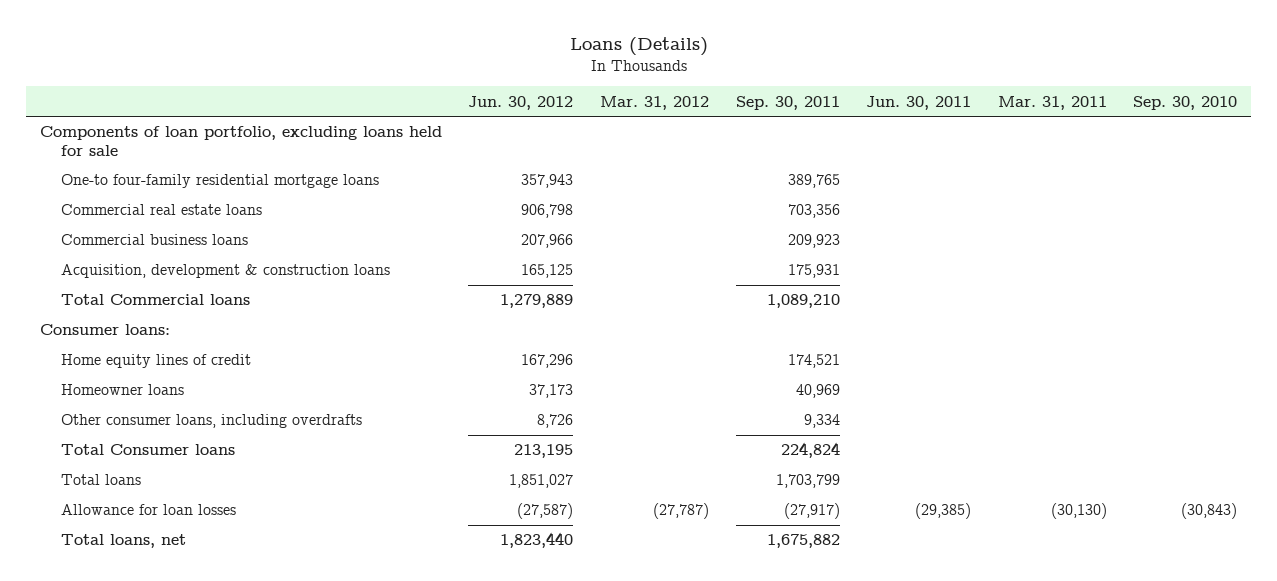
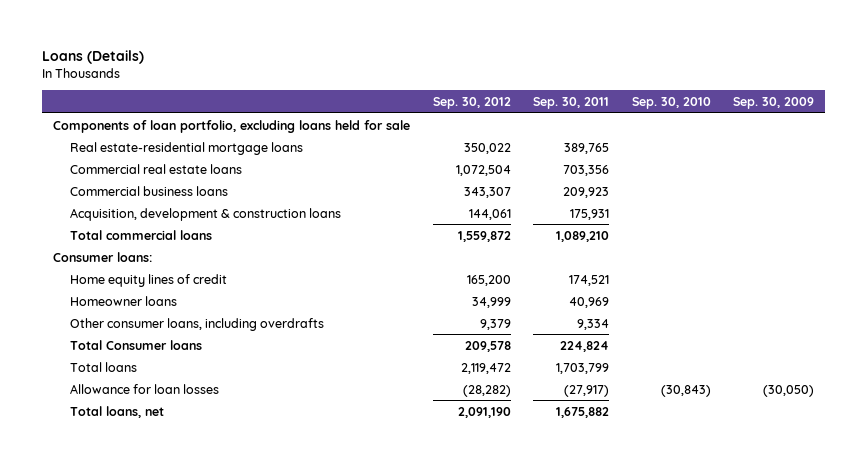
- | Jun. 30, 2012 | Mar. 31, 2012 | Sep. 30, 2011 | Jun. 30, 2011 | Mar. 31, 2011 | Sep. 30, 2010
+ | Sep. 30, 2012 | Sep. 30, 2011 | Sep. 30, 2010 | Sep. 30, 2009
- One-to four-family residential mortgage loans | 357,943 | | 389,765 | | |
+ Real estate-residential mortgage loans | 350,022 | 389,765 | |
- Total Commercial loans | 1,279,889 | | 1,089,210 | | |
+ Total commercial loans | 1,559,872 | 1,089,210 | |

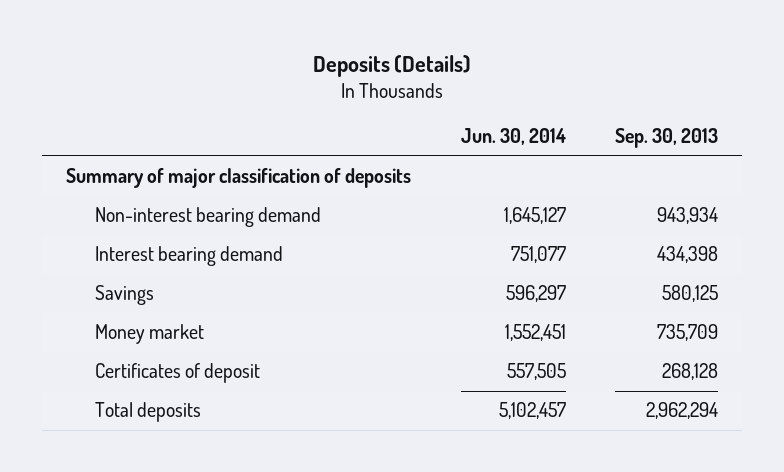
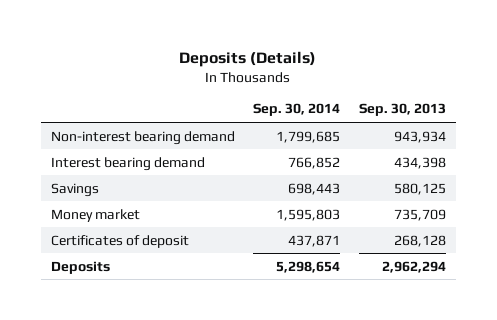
- | Jun. 30, 2014 | Sep. 30, 2013
+ | Sep. 30, 2014 | Sep. 30, 2013
- Summary of major classification of deposits
- Total deposits | 5,102,457 | 2,962,294
+ Deposits | 5,298,654 | 2,962,294

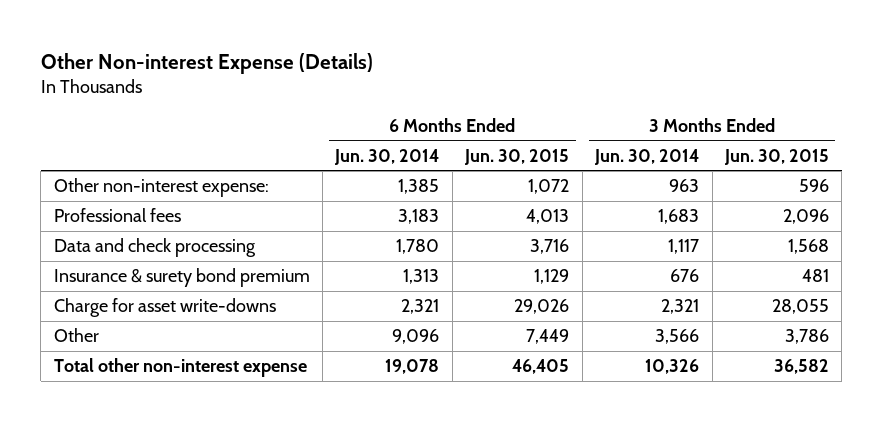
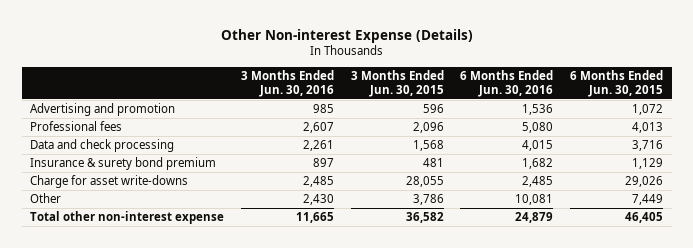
- | 6 Months Ended Jun. 30, 2014 | 6 Months Ended Jun. 30, 2015 | 3 Months Ended Jun. 30, 2014 | 3 Months Ended Jun. 30, 2015
+ | 3 Months Ended Jun. 30, 2016 | 3 Months Ended Jun. 30, 2015 | 6 Months Ended Jun. 30, 2016 | 6 Months Ended Jun. 30, 2015
- Other non-interest expense: | 1,385 | 1,072 | 963 | 596
+ Advertising and promotion | 985 | 596 | 1,536 | 1,072

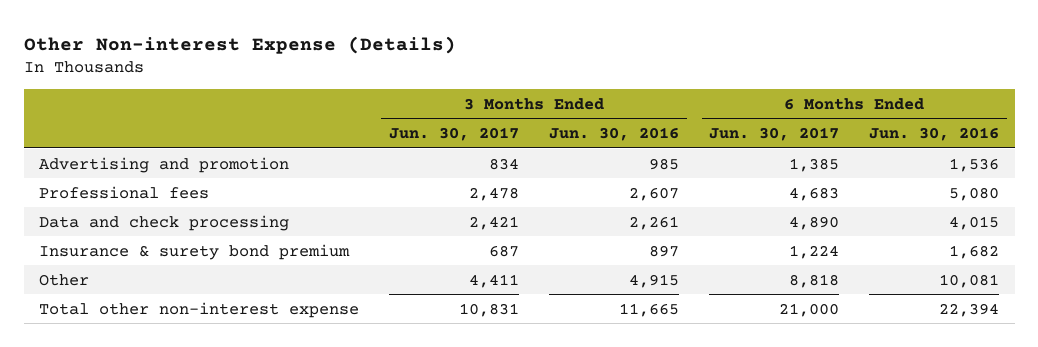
- | 3 Months Ended Jun. 30, 2016 | 3 Months Ended Jun. 30, 2015 | 6 Months Ended Jun. 30, 2016 | 6 Months Ended Jun. 30, 2015
+ | 3 Months Ended Jun. 30, 2017 | 3 Months Ended Jun. 30, 2016 | 6 Months Ended Jun. 30, 2017 | 6 Months Ended Jun. 30, 2016
- Charge for asset write-downs | 2,485 | 28,055 | 2,485 | 29,026
- Other | 2,430 | 3,786 | 10,081 | 7,449
- Total other non-interest expense | 11,665 | 36,582 | 24,879 | 46,405
+ Other | 4,411 | 4,915 | 8,818 | 10,081
+ Total other non-interest expense | 10,831 | 11,665 | 21,000 | 22,394

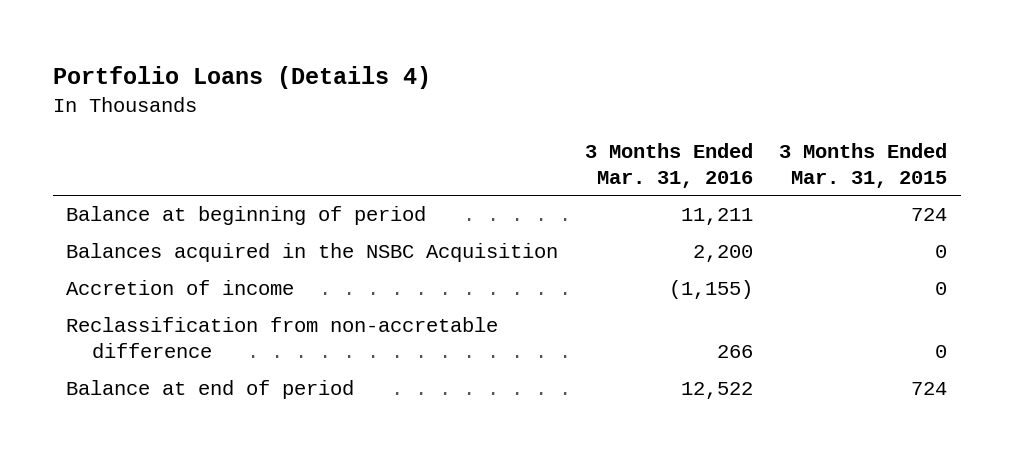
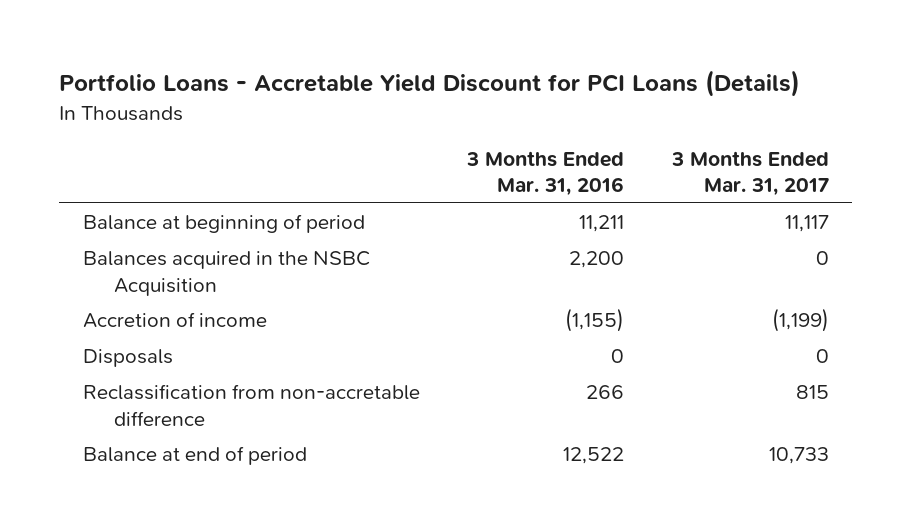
- Portfolio Loans (Details 4)
+ Portfolio Loans - Accretable Yield Discount for PCI Loans (Details)
- | 3 Months Ended Mar. 31, 2016 | 3 Months Ended Mar. 31, 2015
+ | 3 Months Ended Mar. 31, 2016 | 3 Months Ended Mar. 31, 2017
+ Disposals | 0 | 0

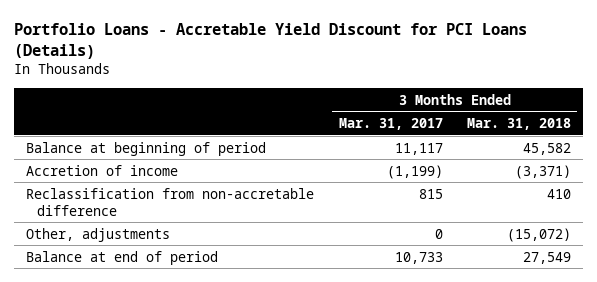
- | 3 Months Ended Mar. 31, 2016 | 3 Months Ended Mar. 31, 2017
+ | 3 Months Ended Mar. 31, 2017 | 3 Months Ended Mar. 31, 2018
- Balances acquired in the NSBC Acquisition | 2,200 | 0
- Disposals | 0 | 0
+ Other, adjustments | 0 | (15,072)

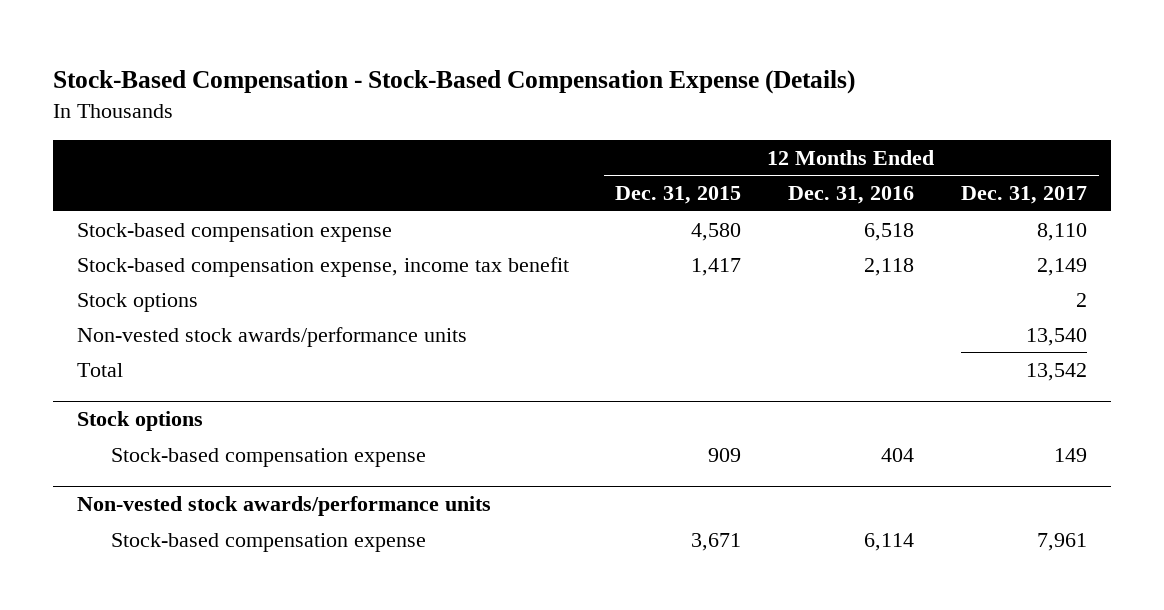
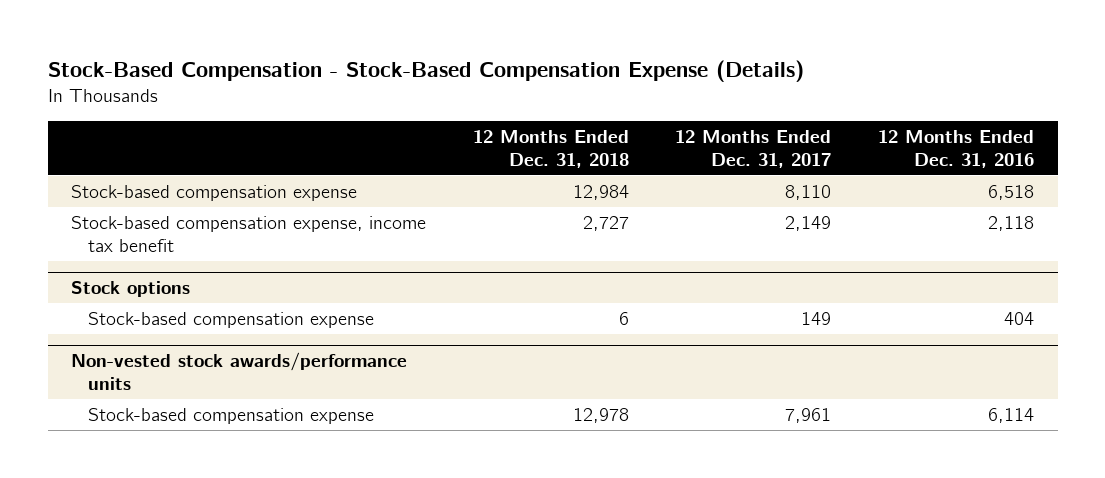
- | 12 Months Ended Dec. 31, 2015 | 12 Months Ended Dec. 31, 2016 | 12 Months Ended Dec. 31, 2017
+ | 12 Months Ended Dec. 31, 2018 | 12 Months Ended Dec. 31, 2017 | 12 Months Ended Dec. 31, 2016
- Stock options | | | 2
- Non-vested stock awards/performance units | | | 13,540
- Total | | | 13,542

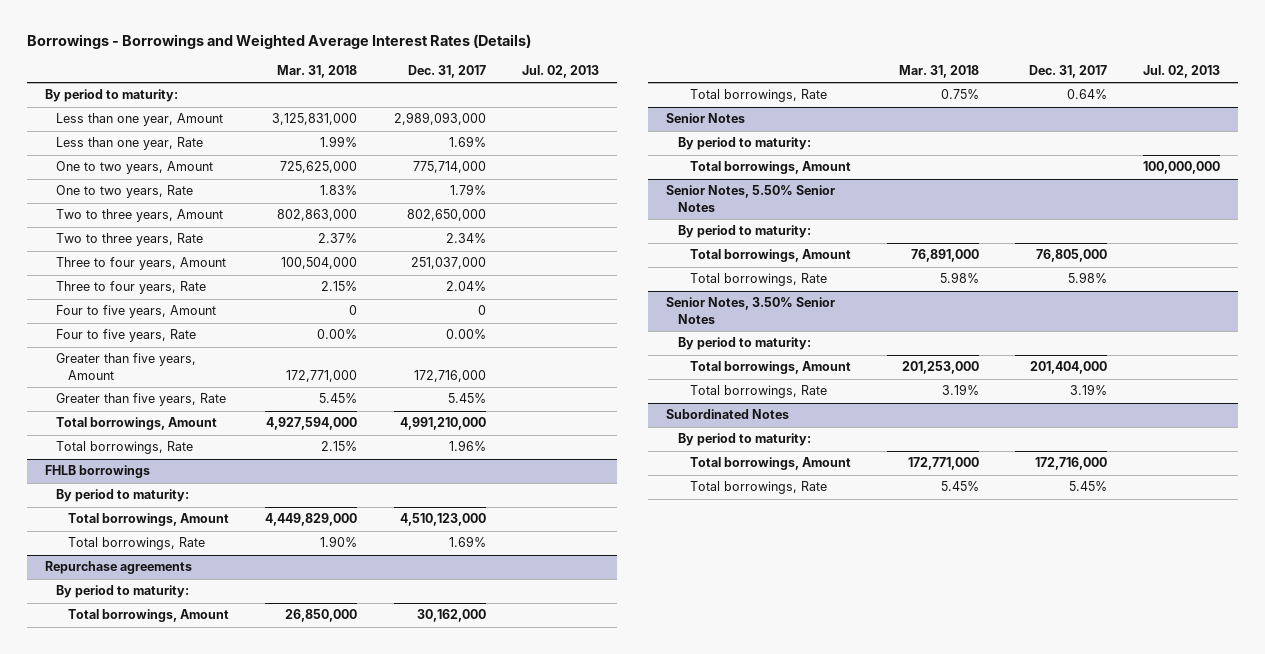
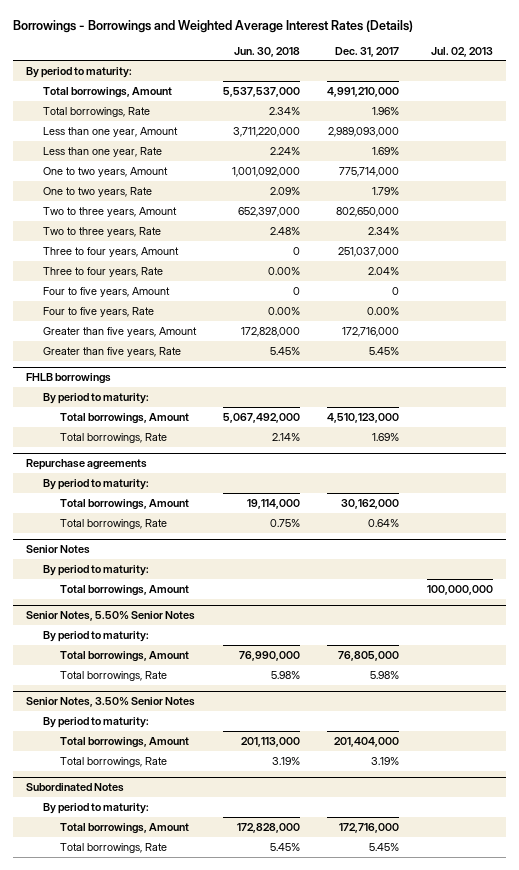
- | Mar. 31, 2018 | Dec. 31, 2017 | Jul. 02, 2013
+ | Jun. 30, 2018 | Dec. 31, 2017 | Jul. 02, 2013
moved up: Total borrowings, Amount | 5,537,537,000 | 4,991,210,000 |
moved up: Total borrowings, Rate | 2.34% | 1.96% |

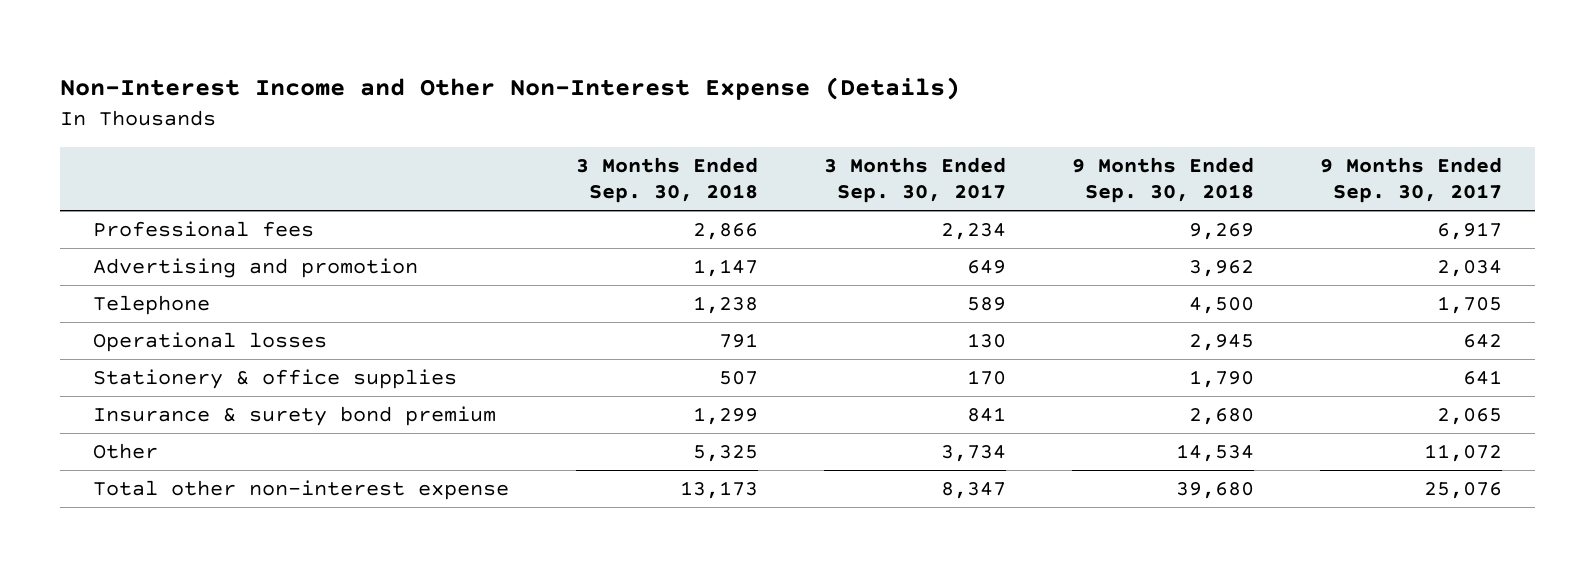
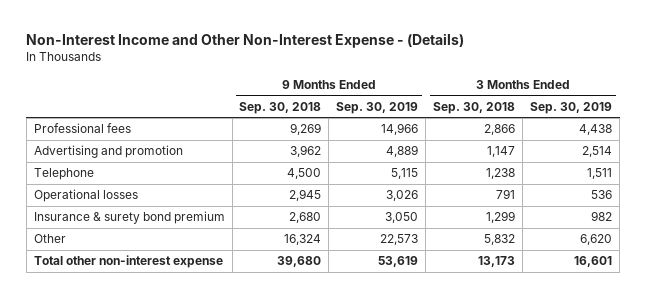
- Non-Interest Income and Other Non-Interest Expense (Details)
+ Non-Interest Income and Other Non-Interest Expense - (Details)
- | 3 Months Ended Sep. 30, 2018 | 3 Months Ended Sep. 30, 2017 | 9 Months Ended Sep. 30, 2018 | 9 Months Ended Sep. 30, 2017
+ | 9 Months Ended Sep. 30, 2018 | 9 Months Ended Sep. 30, 2019 | 3 Months Ended Sep. 30, 2018 | 3 Months Ended Sep. 30, 2019
- Stationery & office supplies | 507 | 170 | 1,790 | 641
- Other | 5,325 | 3,734 | 14,534 | 11,072
+ Other | 16,324 | 22,573 | 5,832 | 6,620

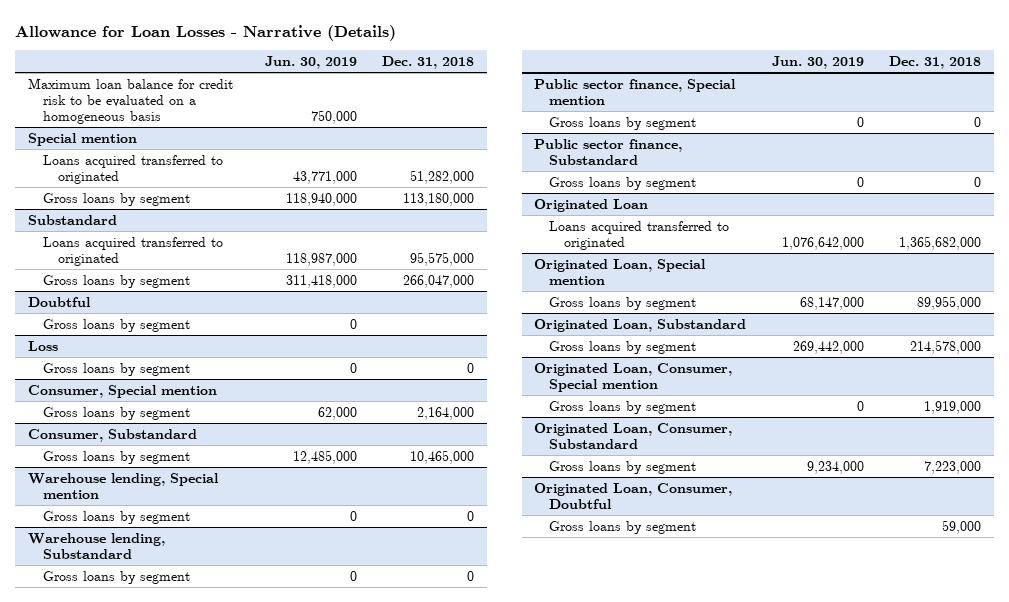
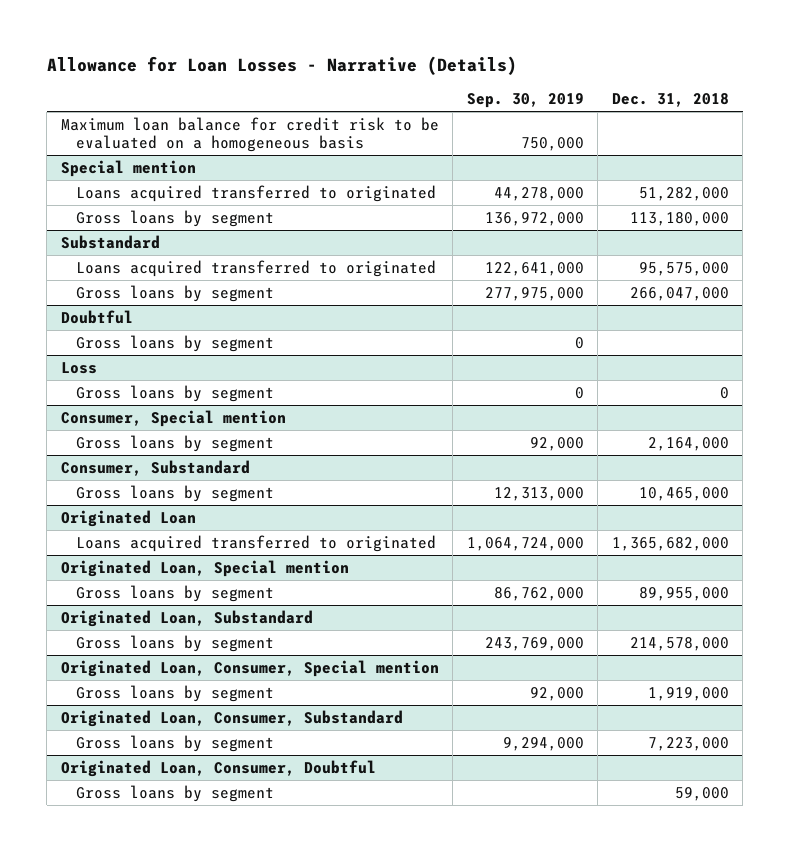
- | Jun. 30, 2019 | Dec. 31, 2018
+ | Sep. 30, 2019 | Dec. 31, 2018
- Warehouse lending, Special mention
- Gross loans by segment | 0 | 0
- Warehouse lending, Substandard
- Gross loans by segment | 0 | 0
- Public sector finance, Special mention
- Gross loans by segment | 0 | 0
- Public sector finance, Substandard
- Gross loans by segment | 0 | 0

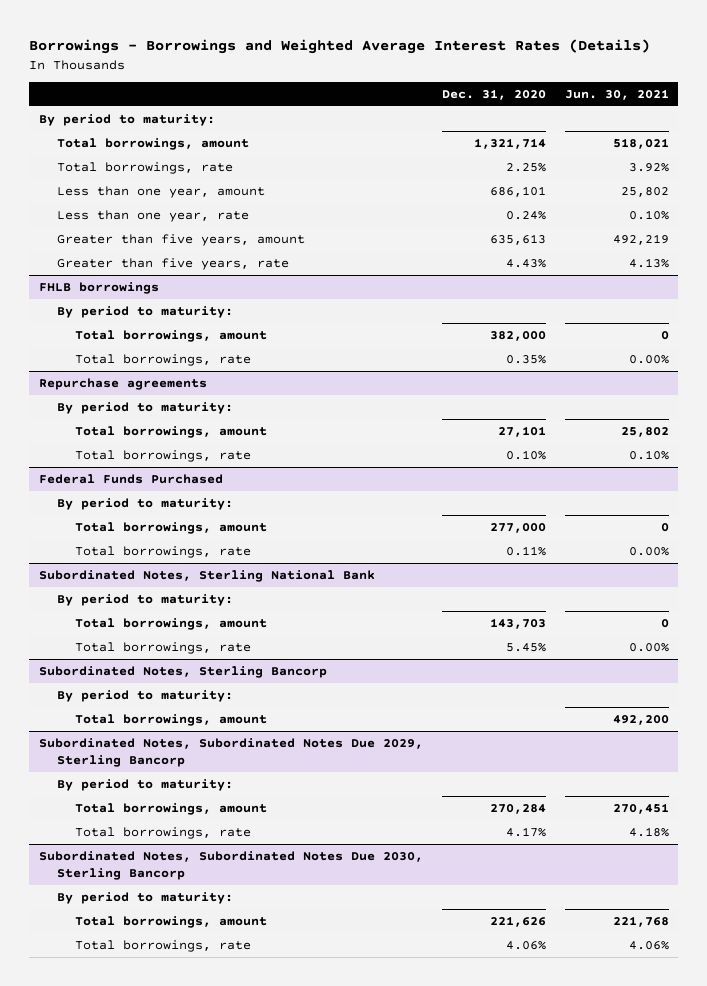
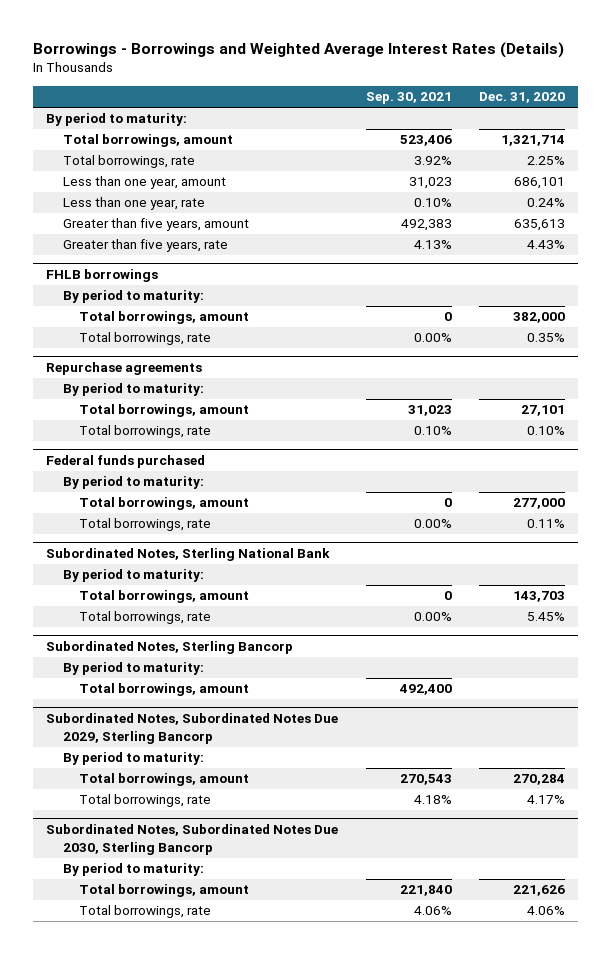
- | Dec. 31, 2020 | Jun. 30, 2021
+ | Sep. 30, 2021 | Dec. 31, 2020
- Federal Funds Purchased
+ Federal funds purchased

